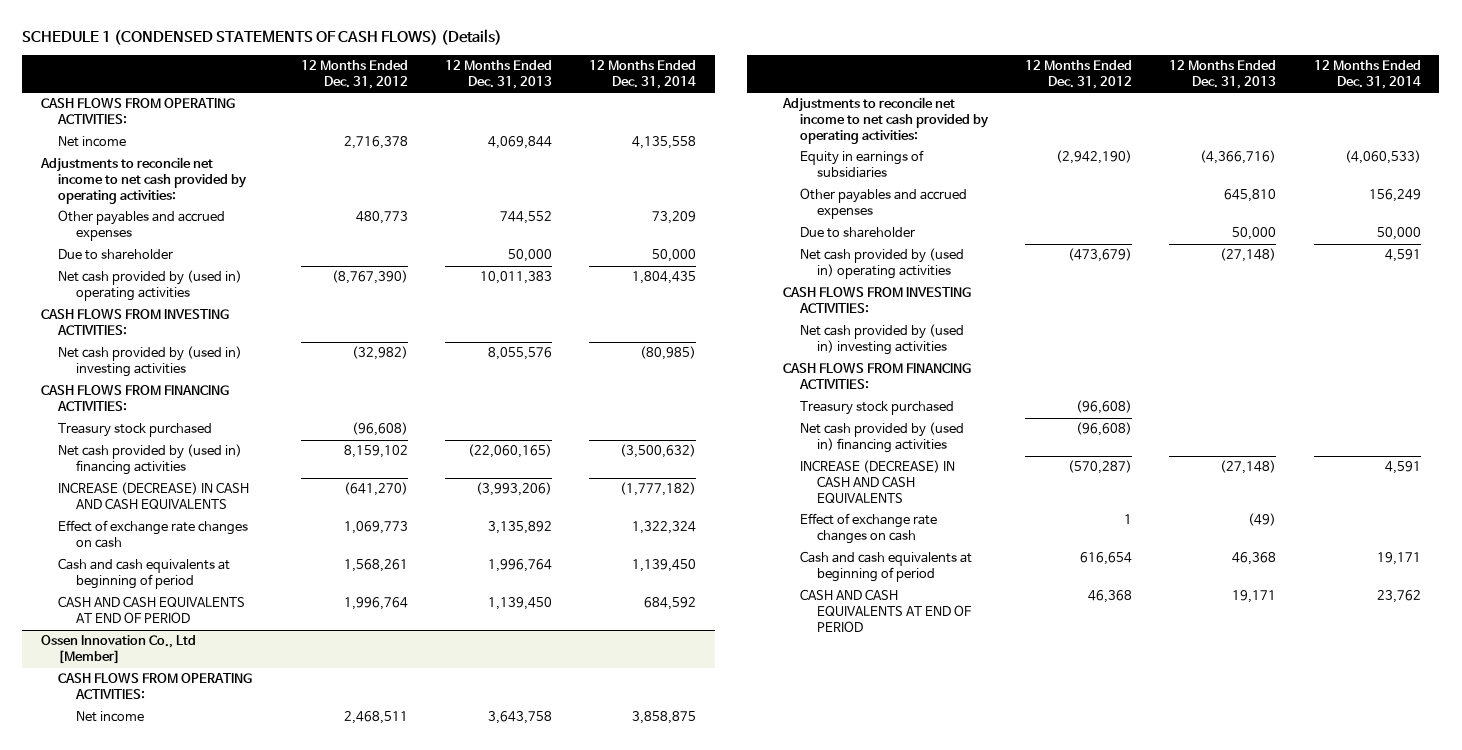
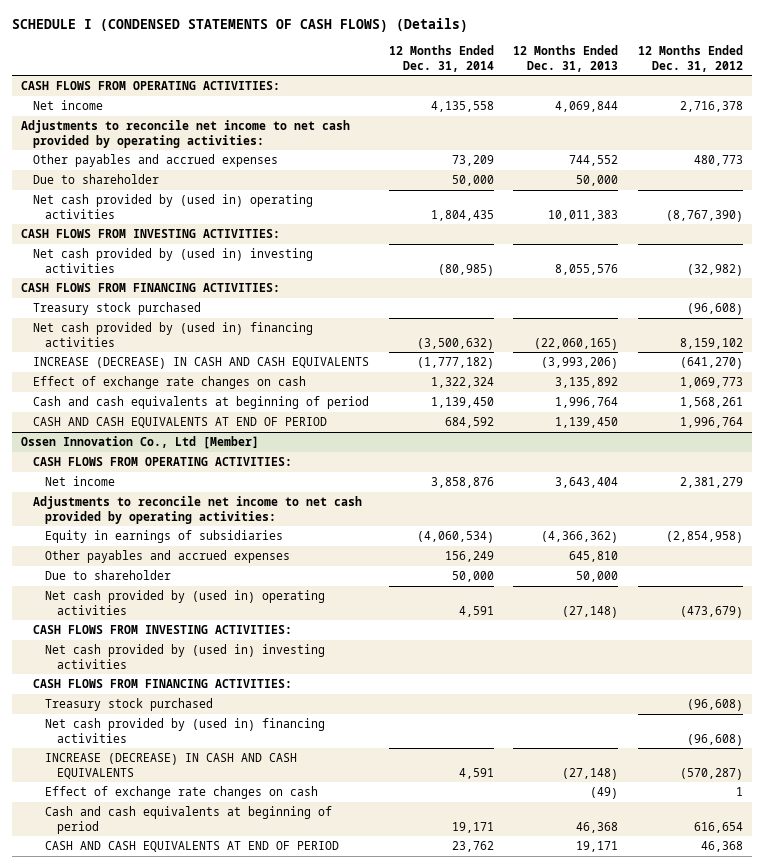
- SCHEDULE 1 (CONDENSED STATEMENTS OF CASH FLOWS) (Details)
+ SCHEDULE I (CONDENSED STATEMENTS OF CASH FLOWS) (Details)
- | 12 Months Ended Dec. 31, 2012 | 12 Months Ended Dec. 31, 2013 | 12 Months Ended Dec. 31, 2014
+ | 12 Months Ended Dec. 31, 2014 | 12 Months Ended Dec. 31, 2013 | 12 Months Ended Dec. 31, 2012
@ Ossen Innovation Co., Ltd [Member]
- Net income | 2,468,511 | 3,643,758 | 3,858,875
+ Net income | 3,858,876 | 3,643,404 | 2,381,279
- Equity in earnings of subsidiaries | (2,942,190) | (4,366,716) | (4,060,533)
+ Equity in earnings of subsidiaries | (4,060,534) | (4,366,362) | (2,854,958)

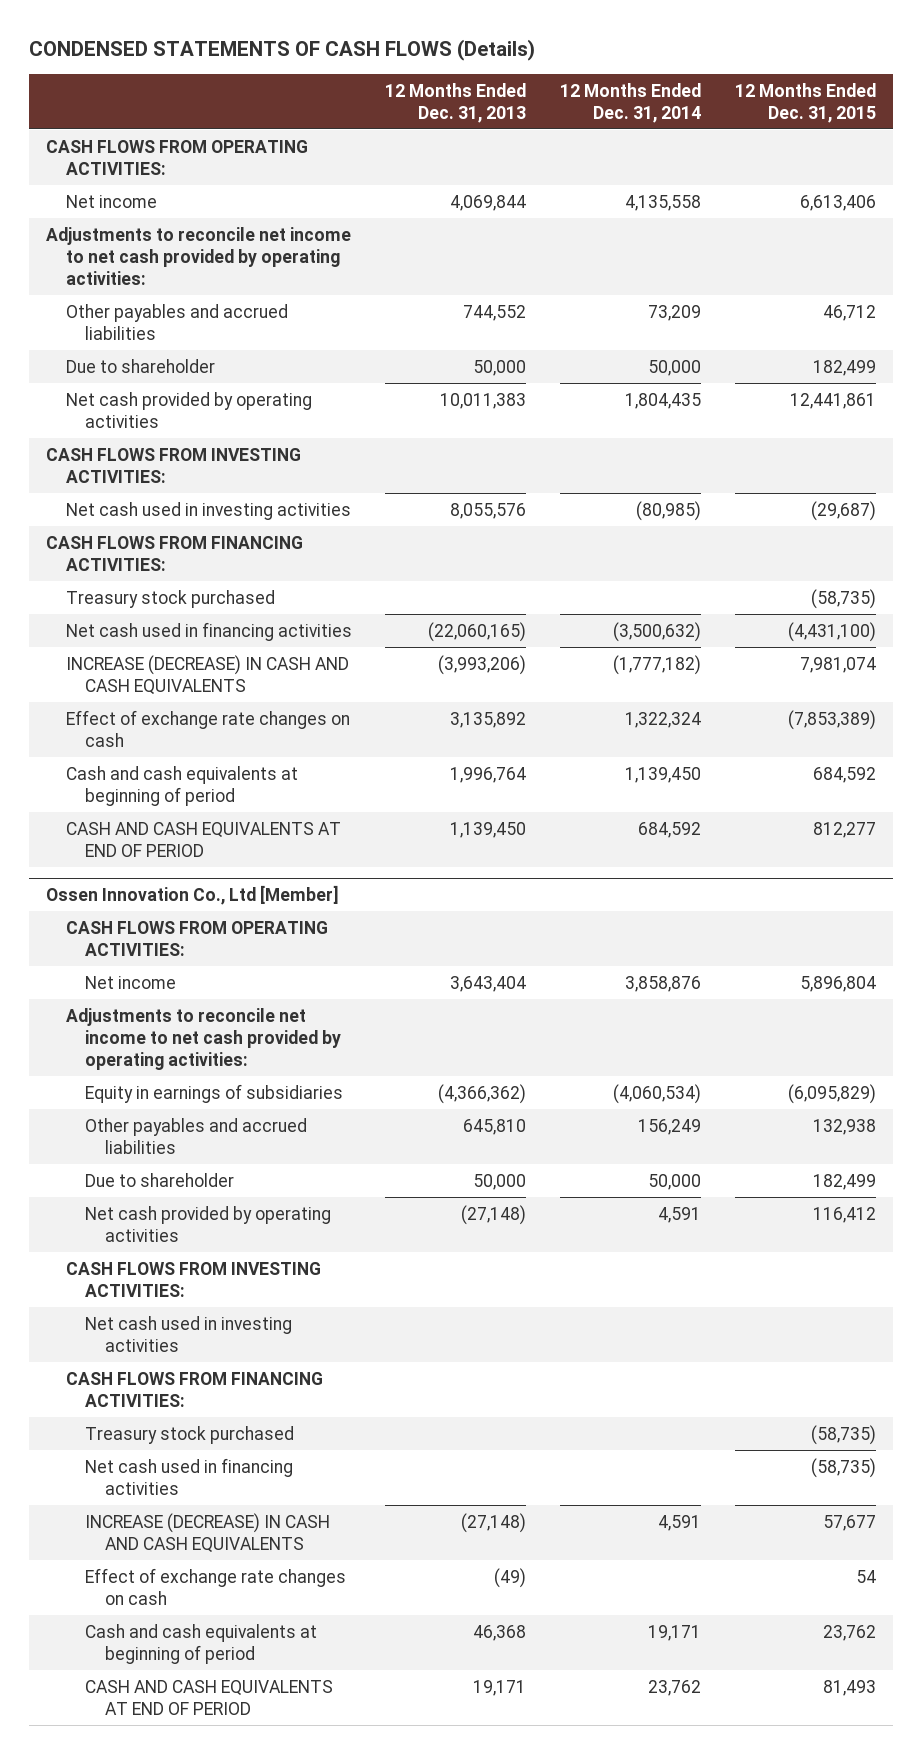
- SCHEDULE I (CONDENSED STATEMENTS OF CASH FLOWS) (Details)
+ CONDENSED STATEMENTS OF CASH FLOWS (Details)
- | 12 Months Ended Dec. 31, 2014 | 12 Months Ended Dec. 31, 2013 | 12 Months Ended Dec. 31, 2012
+ | 12 Months Ended Dec. 31, 2013 | 12 Months Ended Dec. 31, 2014 | 12 Months Ended Dec. 31, 2015
- Other payables and accrued expenses | 73,209 | 744,552 | 480,773
+ Other payables and accrued liabilities | 744,552 | 73,209 | 46,712
- Net cash provided by (used in) operating activities | 1,804,435 | 10,011,383 | (8,767,390)
+ Net cash provided by operating activities | 10,011,383 | 1,804,435 | 12,441,861
- Net cash provided by (used in) investing activities | (80,985) | 8,055,576 | (32,982)
+ Net cash used in investing activities | 8,055,576 | (80,985) | (29,687)
- Net cash provided by (used in) financing activities | (3,500,632) | (22,060,165) | 8,159,102
+ Net cash used in financing activities | (22,060,165) | (3,500,632) | (4,431,100)
@ Ossen Innovation Co., Ltd [Member]
- Other payables and accrued expenses | 156,249 | 645,810 |
+ Other payables and accrued liabilities | 645,810 | 156,249 | 132,938
- Net cash provided by (used in) operating activities | 4,591 | (27,148) | (473,679)
+ Net cash provided by operating activities | (27,148) | 4,591 | 116,412
- Net cash provided by (used in) investing activities
+ Net cash used in investing activities
- Net cash provided by (used in) financing activities | | | (96,608)
+ Net cash used in financing activities | | | (58,735)

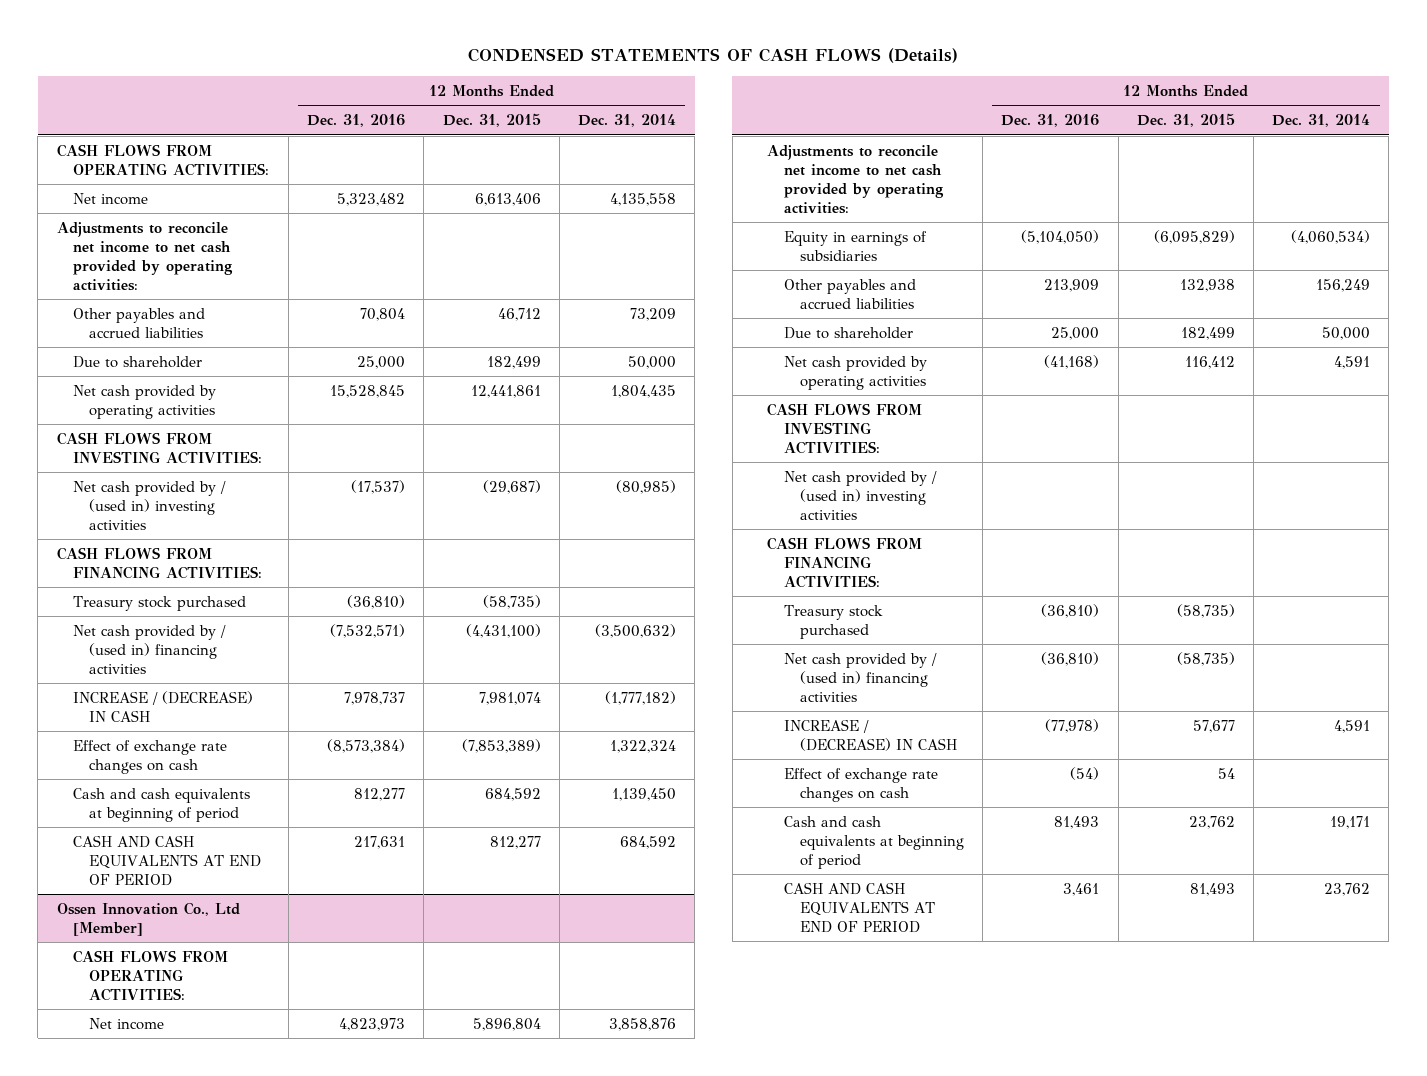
- | 12 Months Ended Dec. 31, 2013 | 12 Months Ended Dec. 31, 2014 | 12 Months Ended Dec. 31, 2015
+ | 12 Months Ended Dec. 31, 2016 | 12 Months Ended Dec. 31, 2015 | 12 Months Ended Dec. 31, 2014
- Net cash used in investing activities | 8,055,576 | (80,985) | (29,687)
+ Net cash provided by / (used in) investing activities | (17,537) | (29,687) | (80,985)
- Net cash used in financing activities | (22,060,165) | (3,500,632) | (4,431,100)
- INCREASE (DECREASE) IN CASH AND CASH EQUIVALENTS | (3,993,206) | (1,777,182) | 7,981,074
+ Net cash provided by / (used in) financing activities | (7,532,571) | (4,431,100) | (3,500,632)
+ INCREASE / (DECREASE) IN CASH | 7,978,737 | 7,981,074 | (1,777,182)
@ Ossen Innovation Co., Ltd [Member]
- Net cash used in investing activities
+ Net cash provided by / (used in) investing activities
- Net cash used in financing activities | | | (58,735)
- INCREASE (DECREASE) IN CASH AND CASH EQUIVALENTS | (27,148) | 4,591 | 57,677
+ Net cash provided by / (used in) financing activities | (36,810) | (58,735) |
+ INCREASE / (DECREASE) IN CASH | (77,978) | 57,677 | 4,591

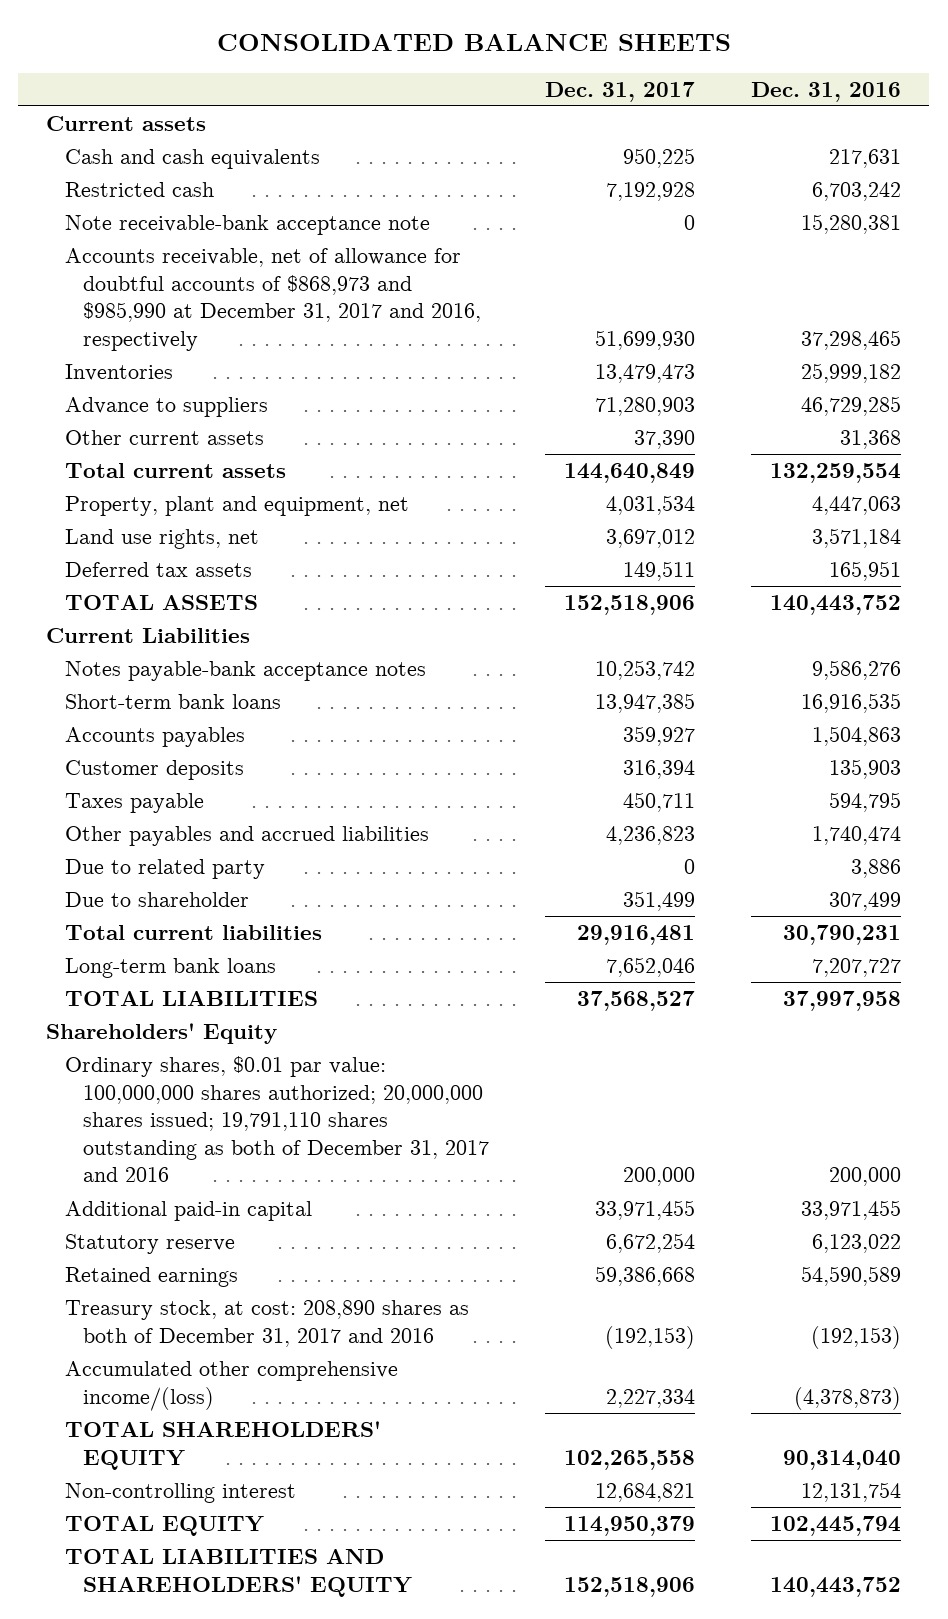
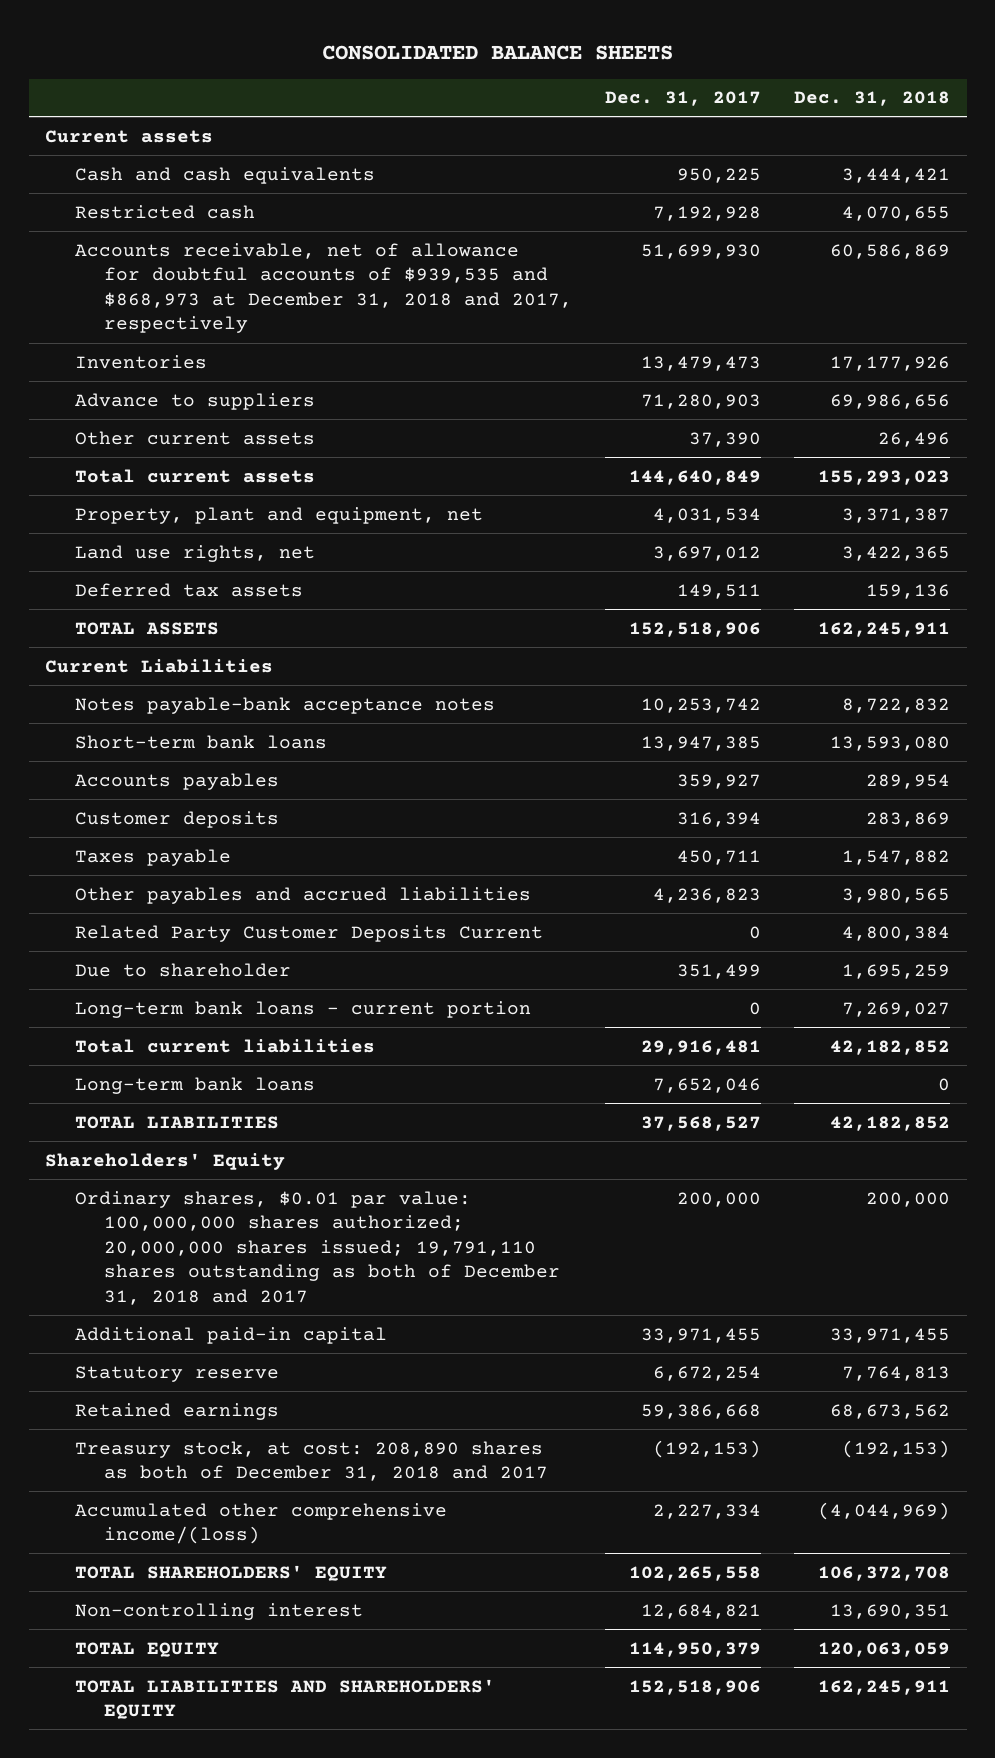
- | Dec. 31, 2017 | Dec. 31, 2016
+ | Dec. 31, 2017 | Dec. 31, 2018
- Note receivable-bank acceptance note | 0 | 15,280,381
- Accounts receivable, net of allowance for doubtful accounts of $868,973 and $985,990 at December 31, 2017 and 2016, respectively | 51,699,930 | 37,298,465
+ Accounts receivable, net of allowance for doubtful accounts of $939,535 and $868,973 at December 31, 2018 and 2017, respectively | 51,699,930 | 60,586,869
- Due to related party | 0 | 3,886
+ Related Party Customer Deposits Current | 0 | 4,800,384
+ Long-term bank loans - current portion | 0 | 7,269,027
- Ordinary shares, $0.01 par value: 100,000,000 shares authorized; 20,000,000 shares issued; 19,791,110 shares outstanding as both of December 31, 2017 and 2016 | 200,000 | 200,000
+ Ordinary shares, $0.01 par value: 100,000,000 shares authorized; 20,000,000 shares issued; 19,791,110 shares outstanding as both of December 31, 2018 and 2017 | 200,000 | 200,000
- Treasury stock, at cost: 208,890 shares as both of December 31, 2017 and 2016 | (192,153) | (192,153)
+ Treasury stock, at cost: 208,890 shares as both of December 31, 2018 and 2017 | (192,153) | (192,153)

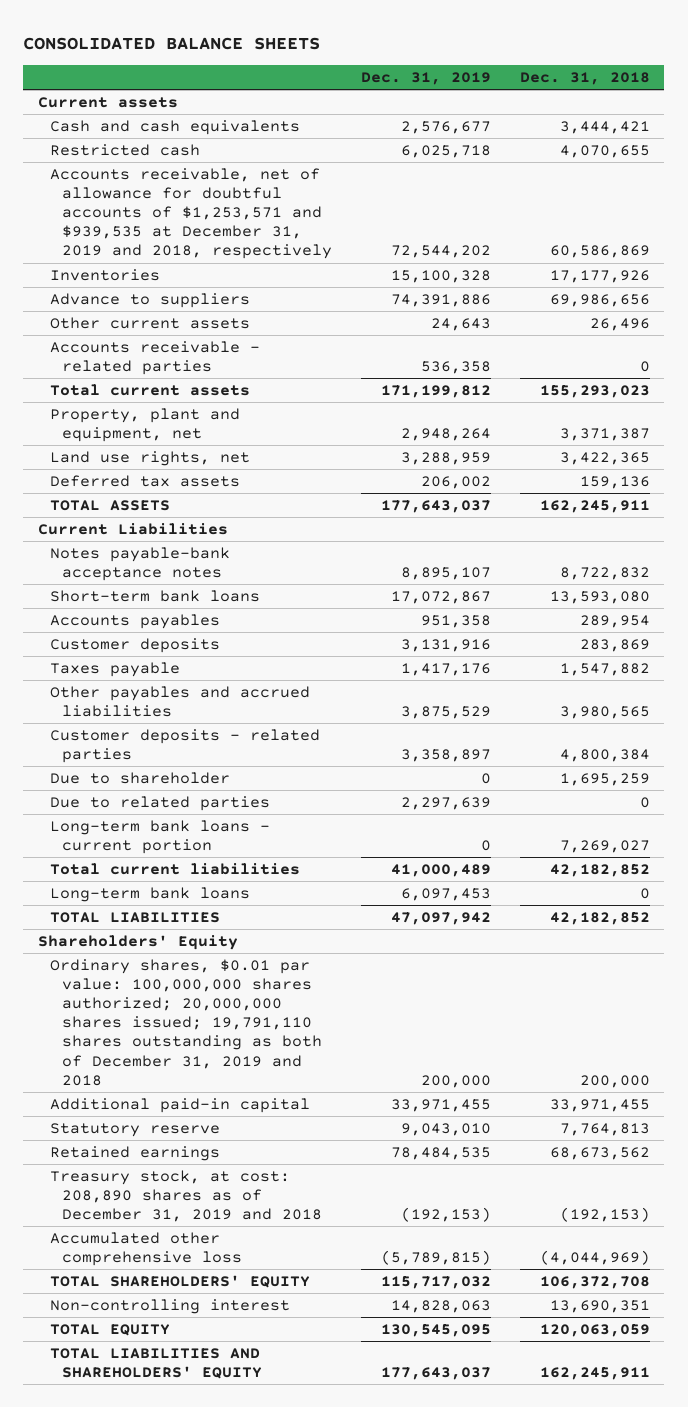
- | Dec. 31, 2017 | Dec. 31, 2018
+ | Dec. 31, 2019 | Dec. 31, 2018
- Accounts receivable, net of allowance for doubtful accounts of $939,535 and $868,973 at December 31, 2018 and 2017, respectively | 51,699,930 | 60,586,869
+ Accounts receivable, net of allowance for doubtful accounts of $1,253,571 and $939,535 at December 31, 2019 and 2018, respectively | 72,544,202 | 60,586,869
+ Accounts receivable - related parties | 536,358 | 0
- Related Party Customer Deposits Current | 0 | 4,800,384
+ Customer deposits - related parties | 3,358,897 | 4,800,384
+ Due to related parties | 2,297,639 | 0
- Ordinary shares, $0.01 par value: 100,000,000 shares authorized; 20,000,000 shares issued; 19,791,110 shares outstanding as both of December 31, 2018 and 2017 | 200,000 | 200,000
+ Ordinary shares, $0.01 par value: 100,000,000 shares authorized; 20,000,000 shares issued; 19,791,110 shares outstanding as both of December 31, 2019 and 2018 | 200,000 | 200,000
- Treasury stock, at cost: 208,890 shares as both of December 31, 2018 and 2017 | (192,153) | (192,153)
- Accumulated other comprehensive income/(loss) | 2,227,334 | (4,044,969)
+ Treasury stock, at cost: 208,890 shares as of December 31, 2019 and 2018 | (192,153) | (192,153)
+ Accumulated other comprehensive loss | (5,789,815) | (4,044,969)

